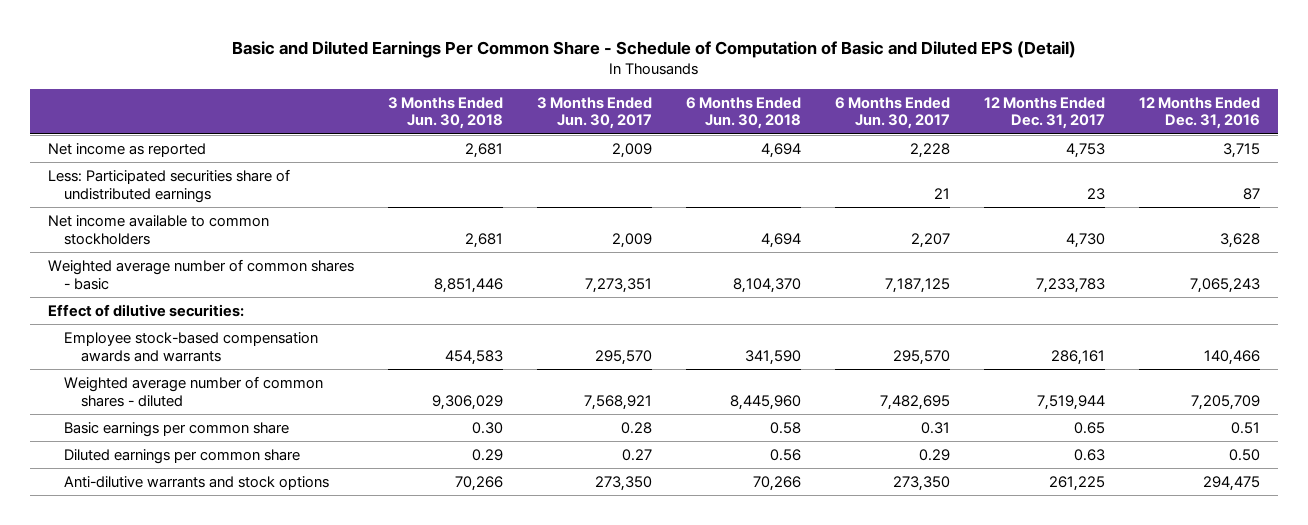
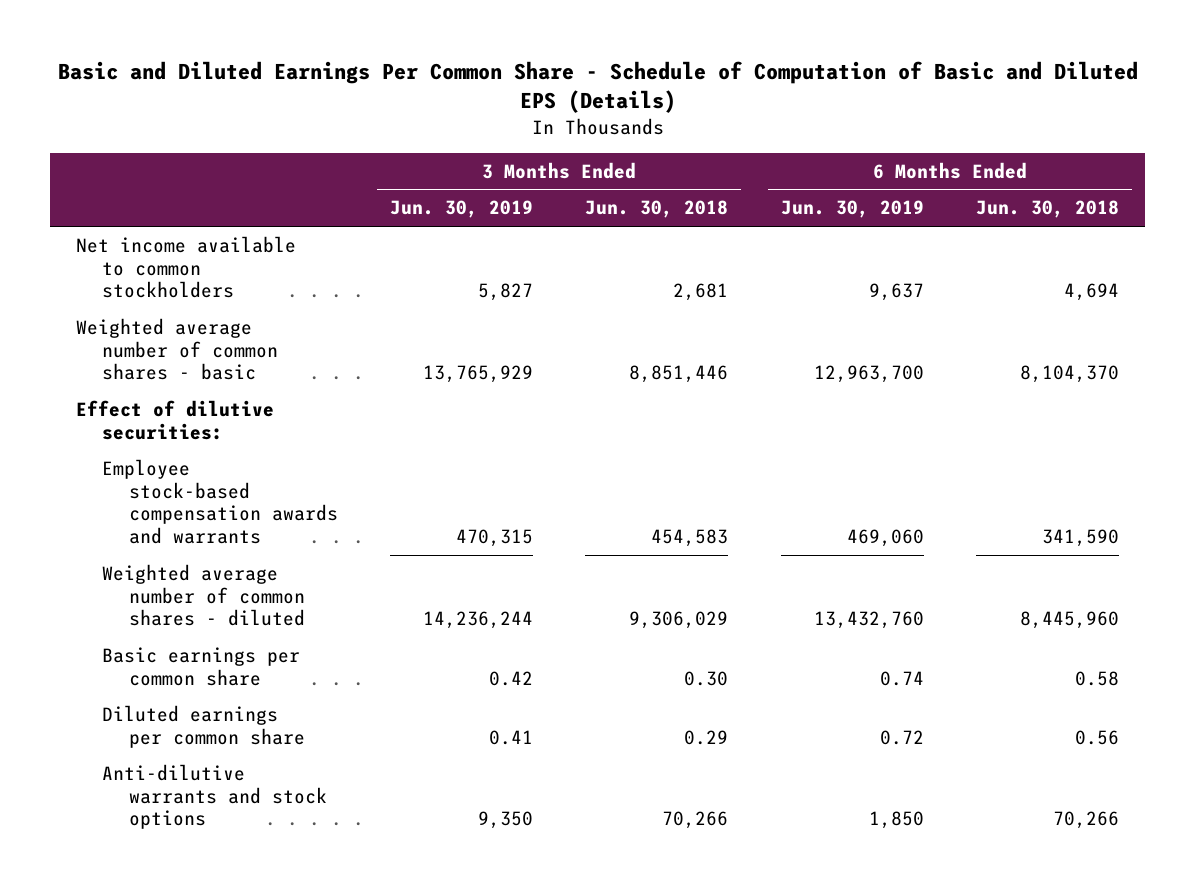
- Basic and Diluted Earnings Per Common Share - Schedule of Computation of Basic and Diluted EPS (Detail)
+ Basic and Diluted Earnings Per Common Share - Schedule of Computation of Basic and Diluted EPS (Details)
- | 3 Months Ended Jun. 30, 2018 | 3 Months Ended Jun. 30, 2017 | 6 Months Ended Jun. 30, 2018 | 6 Months Ended Jun. 30, 2017 | 12 Months Ended Dec. 31, 2017 | 12 Months Ended Dec. 31, 2016
+ | 3 Months Ended Jun. 30, 2019 | 3 Months Ended Jun. 30, 2018 | 6 Months Ended Jun. 30, 2019 | 6 Months Ended Jun. 30, 2018
- Net income as reported | 2,681 | 2,009 | 4,694 | 2,228 | 4,753 | 3,715
- Less: Participated securities share of undistributed earnings | | | | 21 | 23 | 87

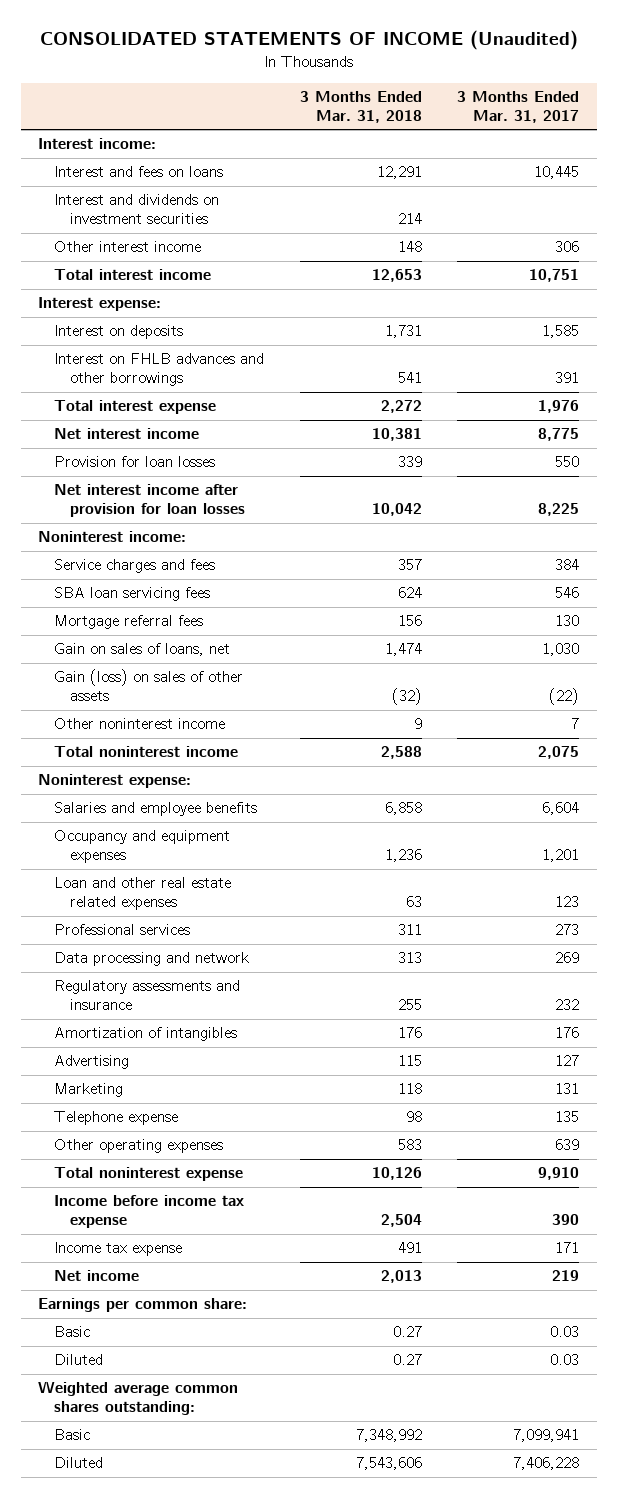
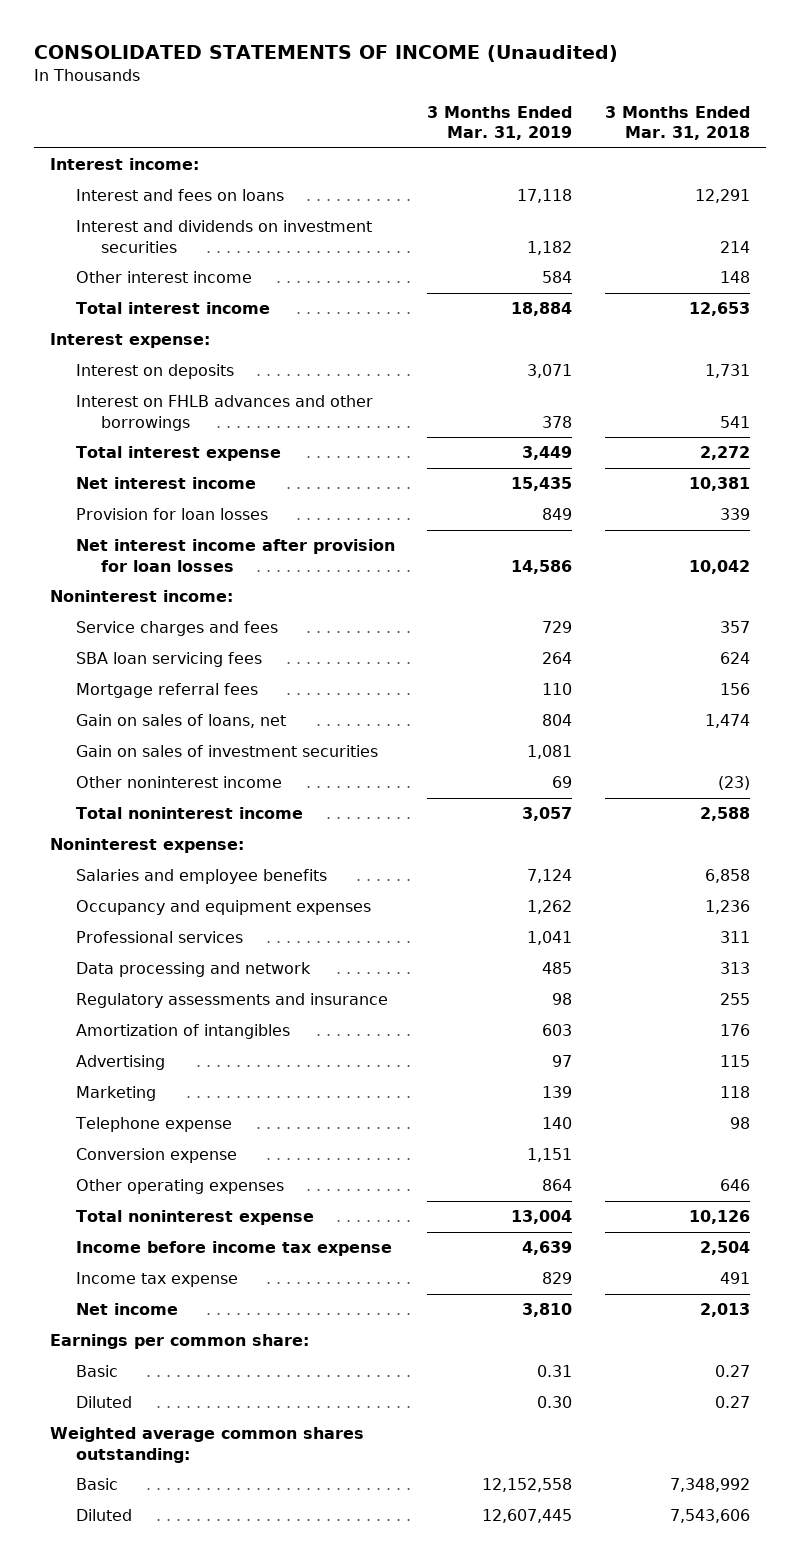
- | 3 Months Ended Mar. 31, 2018 | 3 Months Ended Mar. 31, 2017
+ | 3 Months Ended Mar. 31, 2019 | 3 Months Ended Mar. 31, 2018
- Gain (loss) on sales of other assets | (32) | (22)
- Other noninterest income | 9 | 7
+ Gain on sales of investment securities | 1,081 |
+ Other noninterest income | 69 | (23)
- Loan and other real estate related expenses | 63 | 123
- Other operating expenses | 583 | 639
+ Conversion expense | 1,151 |
+ Other operating expenses | 864 | 646

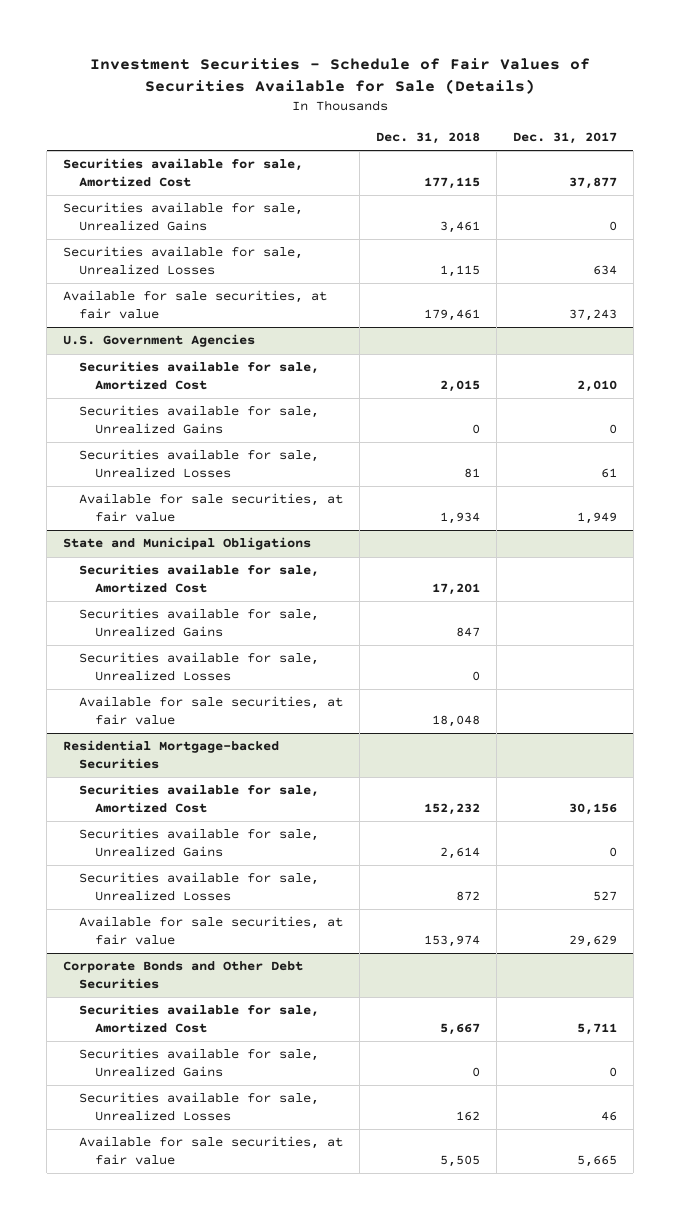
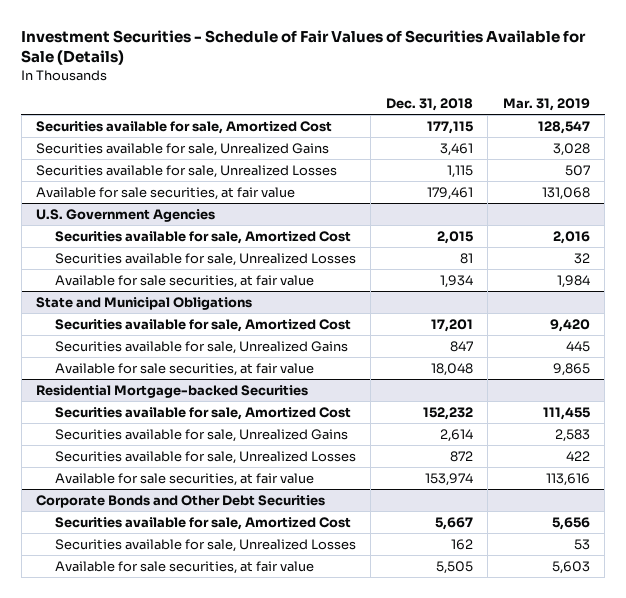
- | Dec. 31, 2018 | Dec. 31, 2017
+ | Dec. 31, 2018 | Mar. 31, 2019
@ U.S. Government Agencies
- Securities available for sale, Unrealized Gains | 0 | 0
@ State and Municipal Obligations
- Securities available for sale, Unrealized Losses | 0 |
@ Corporate Bonds and Other Debt Securities
- Securities available for sale, Unrealized Gains | 0 | 0

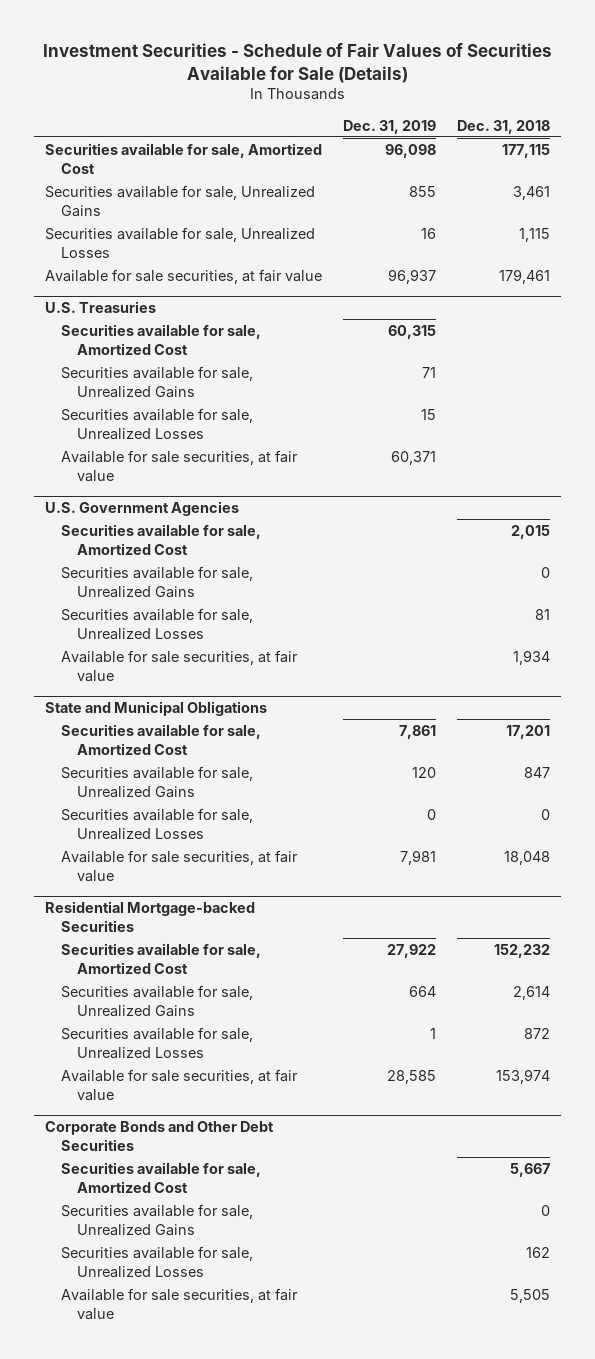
- | Dec. 31, 2018 | Mar. 31, 2019
+ | Dec. 31, 2019 | Dec. 31, 2018
+ U.S. Treasuries
+ Securities available for sale, Amortized Cost | 60,315 |
+ Securities available for sale, Unrealized Gains | 71 |
+ Securities available for sale, Unrealized Losses | 15 |
+ Available for sale securities, at fair value | 60,371 |
@ U.S. Government Agencies
+ Securities available for sale, Unrealized Gains | | 0
@ State and Municipal Obligations
+ Securities available for sale, Unrealized Losses | 0 | 0
@ Corporate Bonds and Other Debt Securities
+ Securities available for sale, Unrealized Gains | | 0

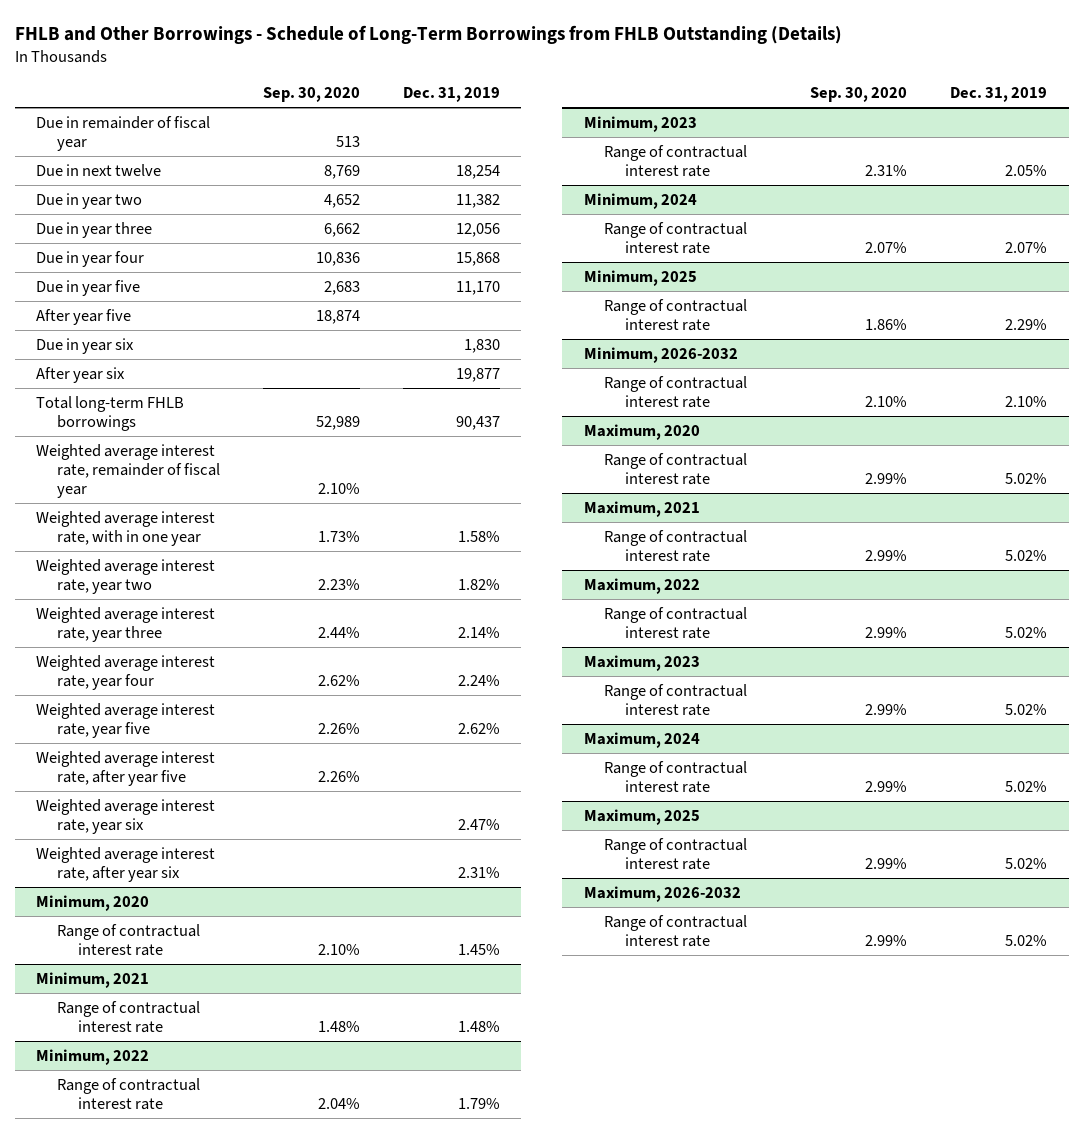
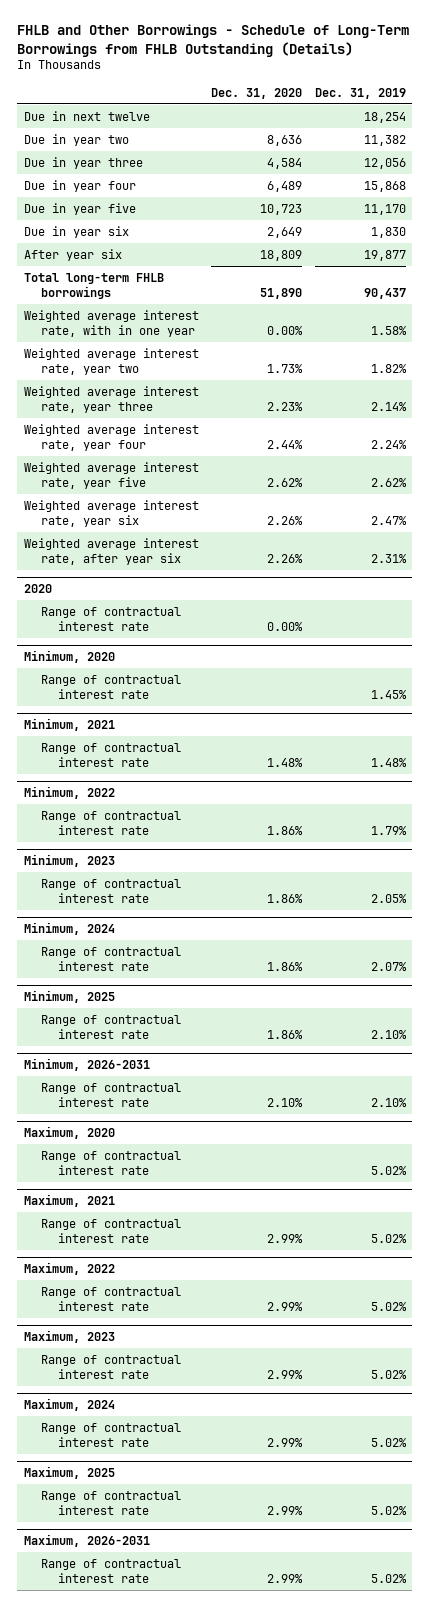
- | Sep. 30, 2020 | Dec. 31, 2019
+ | Dec. 31, 2020 | Dec. 31, 2019
- Due in remainder of fiscal year | 513 |
- After year five | 18,874 |
- Weighted average interest rate, remainder of fiscal year | 2.10% |
- Weighted average interest rate, after year five | 2.26% |
+ 2020
+ Range of contractual interest rate | 0.00% |
@ Minimum, 2025
- Range of contractual interest rate | 1.86% | 2.29%
- Minimum, 2026-2032
+ Minimum, 2026-2031
+ Range of contractual interest rate | 2.10% | 2.10%
- Maximum, 2026-2032
+ Maximum, 2026-2031

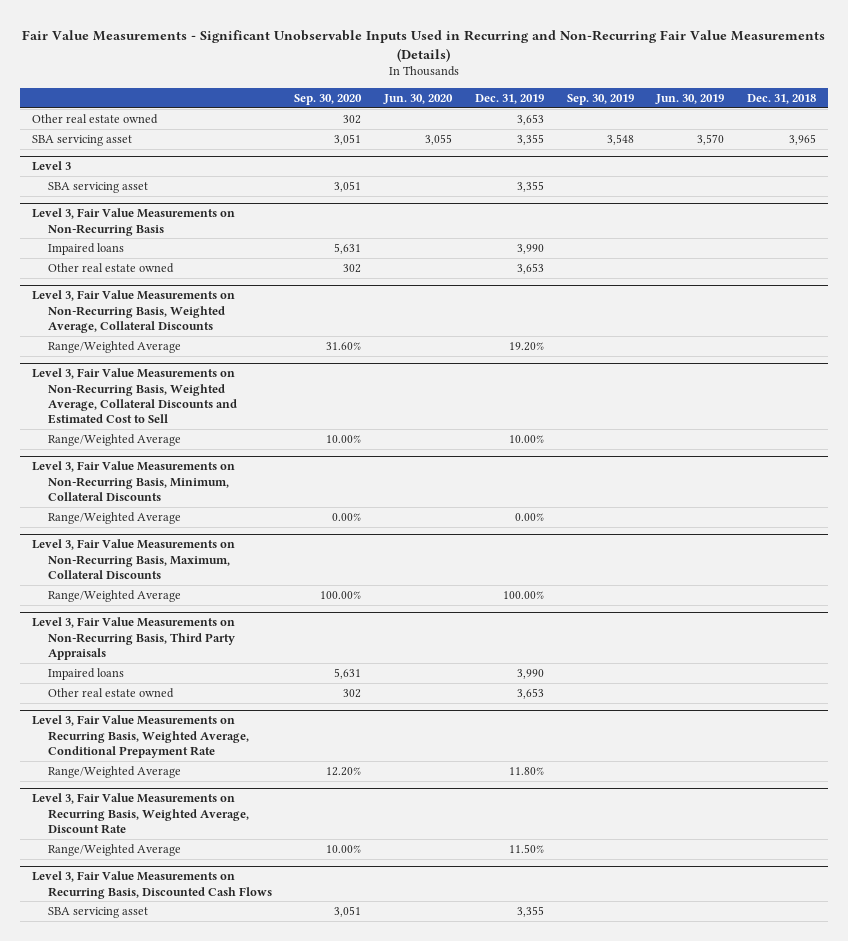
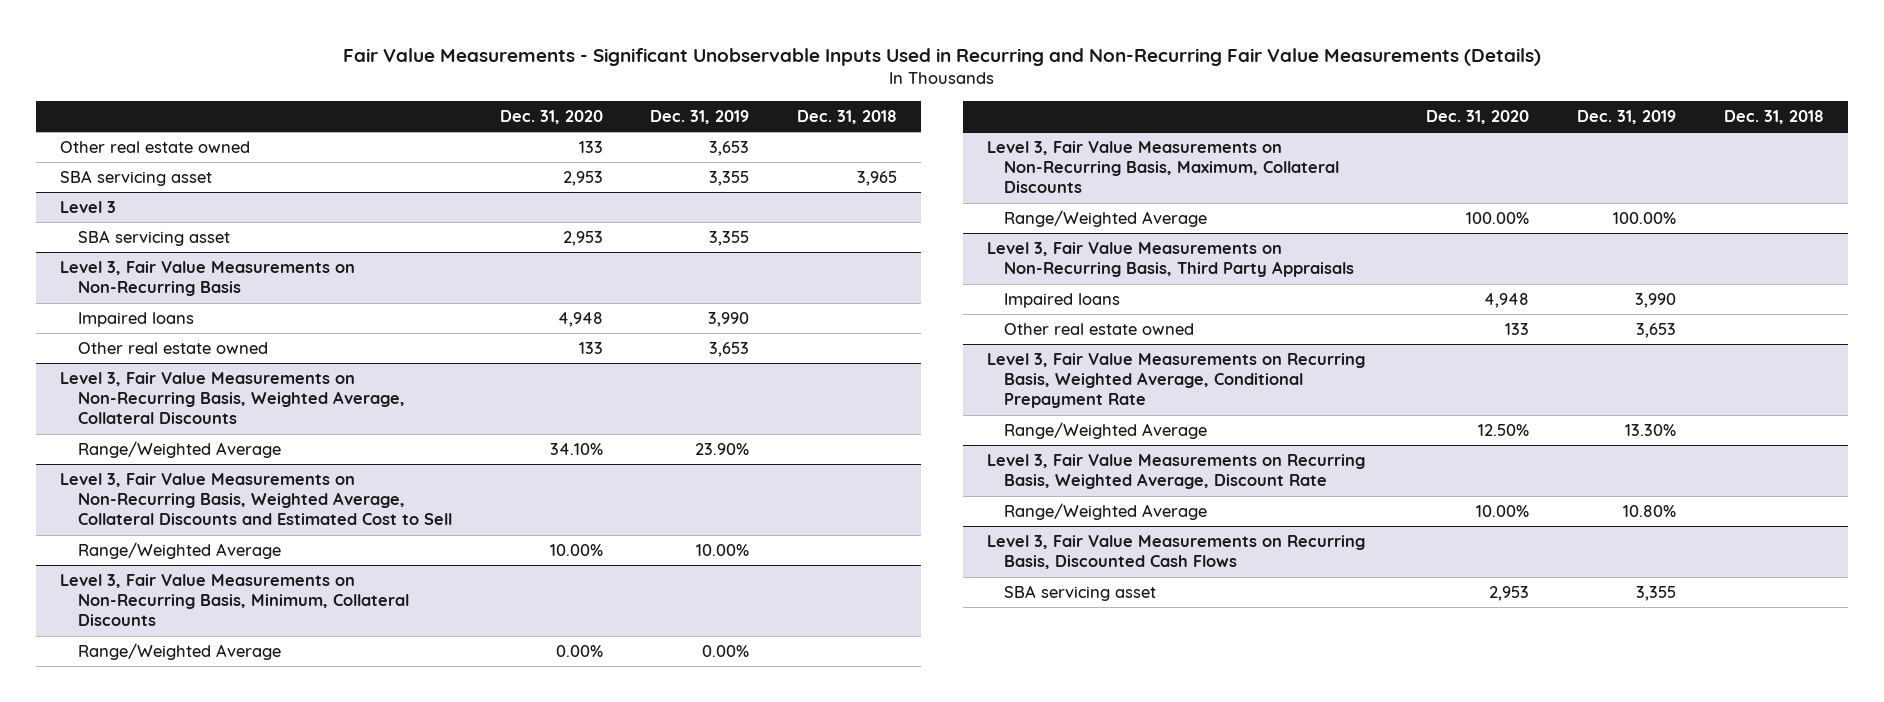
- | Sep. 30, 2020 | Jun. 30, 2020 | Dec. 31, 2019 | Sep. 30, 2019 | Jun. 30, 2019 | Dec. 31, 2018
+ | Dec. 31, 2020 | Dec. 31, 2019 | Dec. 31, 2018
@ Level 3, Fair Value Measurements on Non-Recurring Basis, Weighted Average, Collateral Discounts
- Range/Weighted Average | 31.60% | | 19.20% | | |
+ Range/Weighted Average | 34.10% | 23.90% |
@ Level 3, Fair Value Measurements on Recurring Basis, Weighted Average, Conditional Prepayment Rate
- Range/Weighted Average | 12.20% | | 11.80% | | |
+ Range/Weighted Average | 12.50% | 13.30% |
@ Level 3, Fair Value Measurements on Recurring Basis, Weighted Average, Discount Rate
- Range/Weighted Average | 10.00% | | 11.50% | | |
+ Range/Weighted Average | 10.00% | 10.80% |

